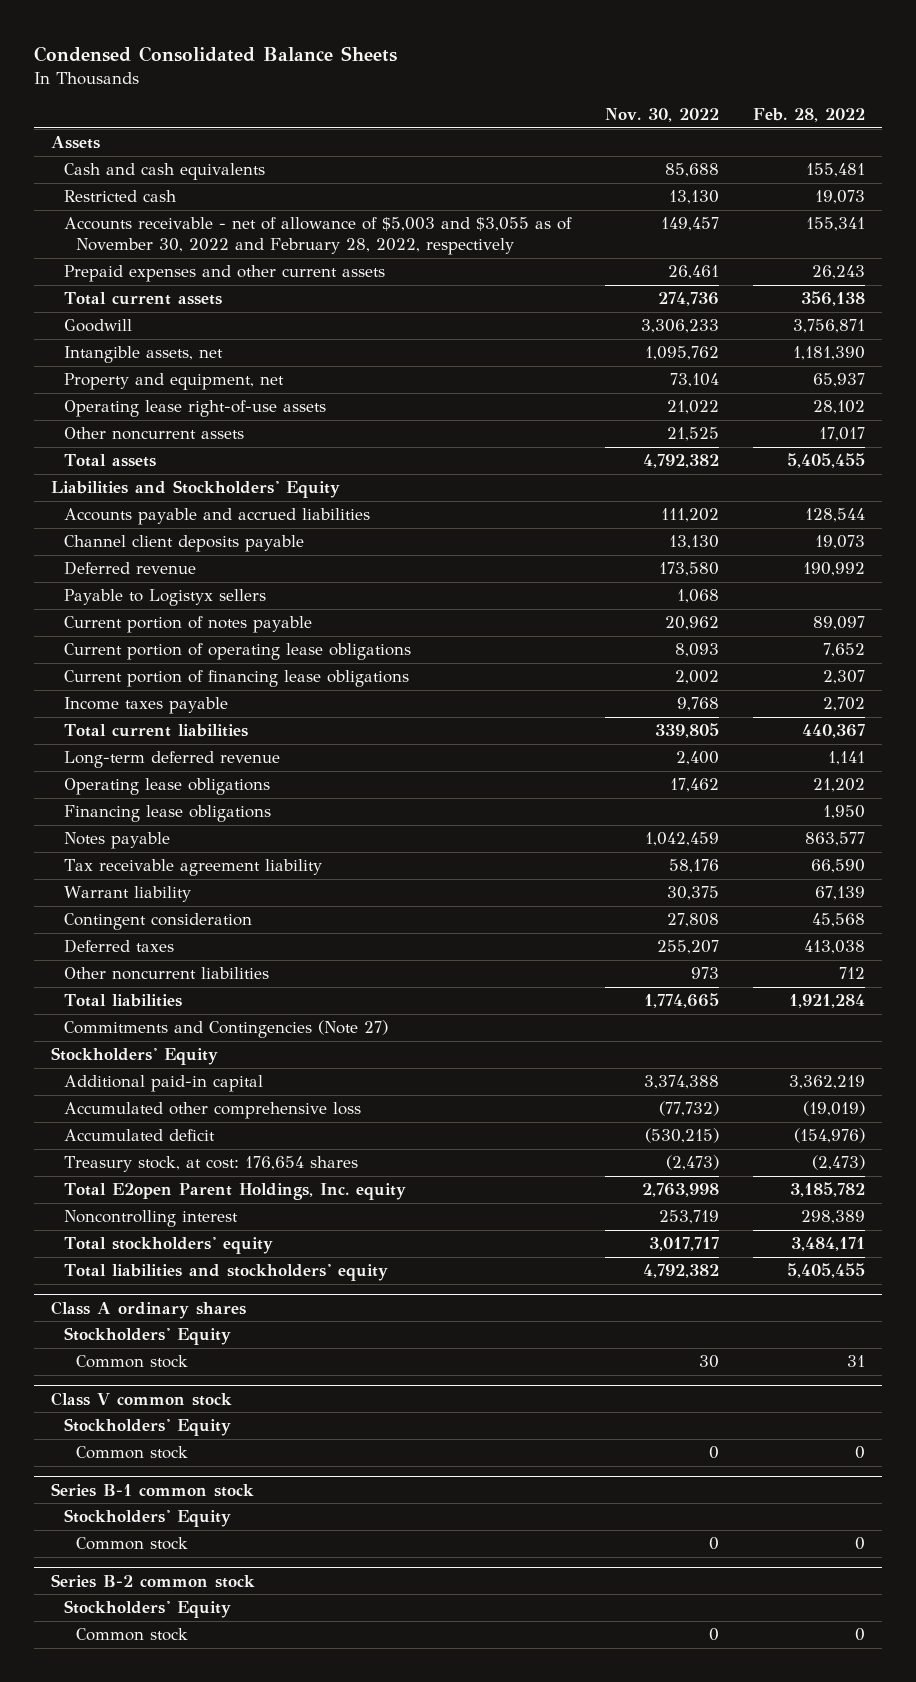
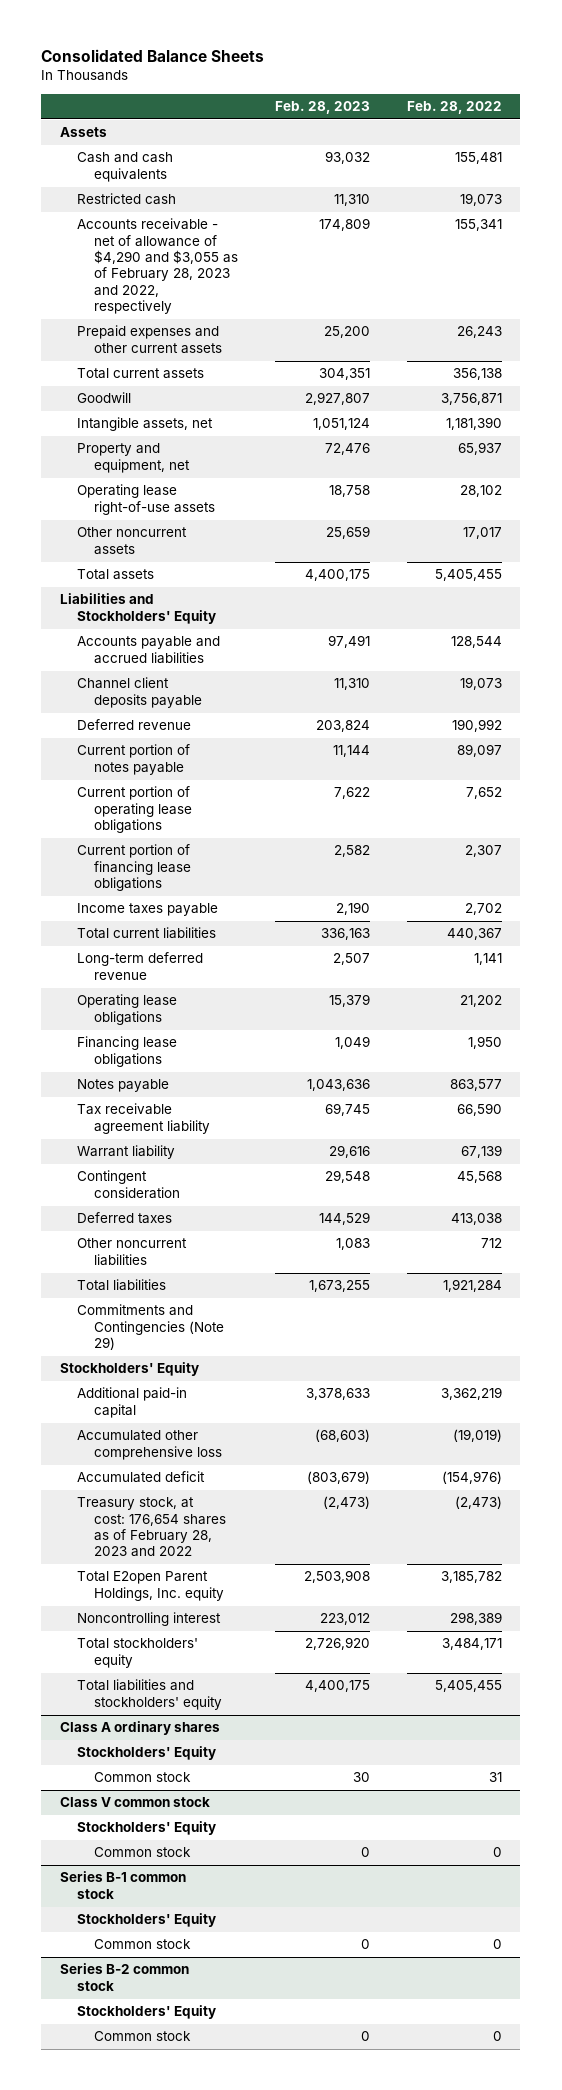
- Condensed Consolidated Balance Sheets
+ Consolidated Balance Sheets
- | Nov. 30, 2022 | Feb. 28, 2022
+ | Feb. 28, 2023 | Feb. 28, 2022
- Accounts receivable - net of allowance of $5,003 and $3,055 as of November 30, 2022 and February 28, 2022, respectively | 149,457 | 155,341
+ Accounts receivable - net of allowance of $4,290 and $3,055 as of February 28, 2023 and 2022, respectively | 174,809 | 155,341
- Payable to Logistyx sellers | 1,068 |
- Commitments and Contingencies (Note 27)
+ Commitments and Contingencies (Note 29)
- Treasury stock, at cost: 176,654 shares | (2,473) | (2,473)
+ Treasury stock, at cost: 176,654 shares as of February 28, 2023 and 2022 | (2,473) | (2,473)

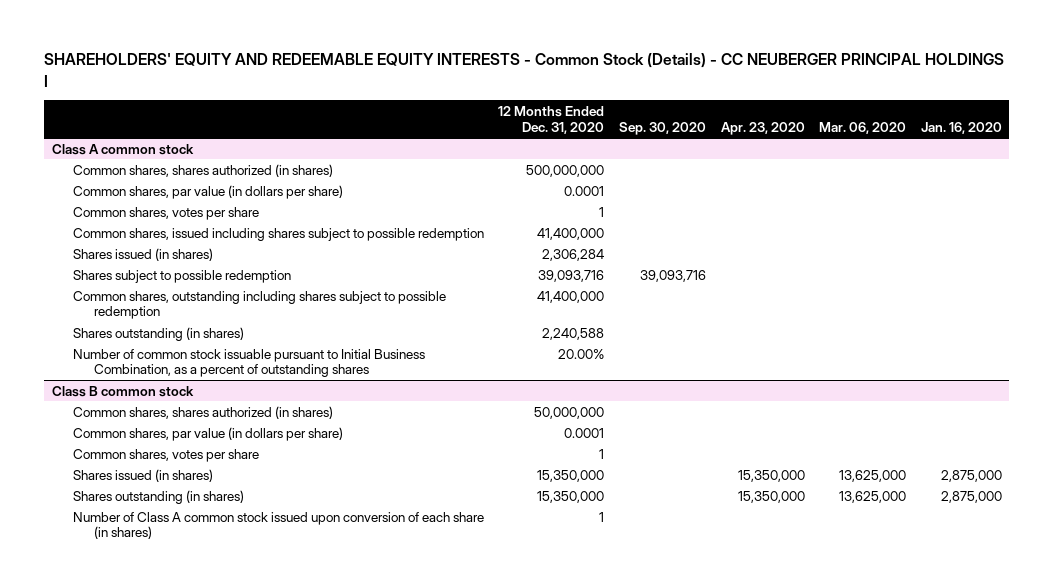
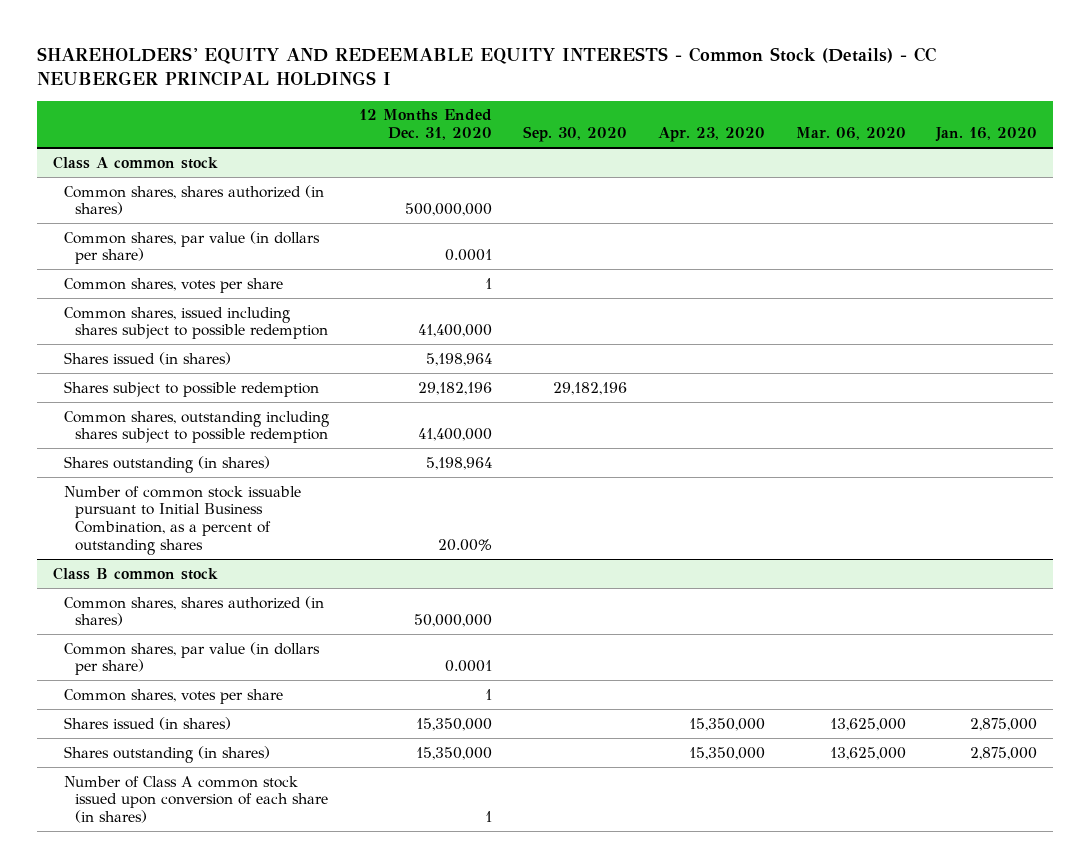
@ Class A common stock
- Shares issued (in shares) | 2,306,284 | | | |
- Shares subject to possible redemption | 39,093,716 | 39,093,716 | | |
+ Shares issued (in shares) | 5,198,964 | | | |
+ Shares subject to possible redemption | 29,182,196 | 29,182,196 | | |
- Shares outstanding (in shares) | 2,240,588 | | | |
+ Shares outstanding (in shares) | 5,198,964 | | | |

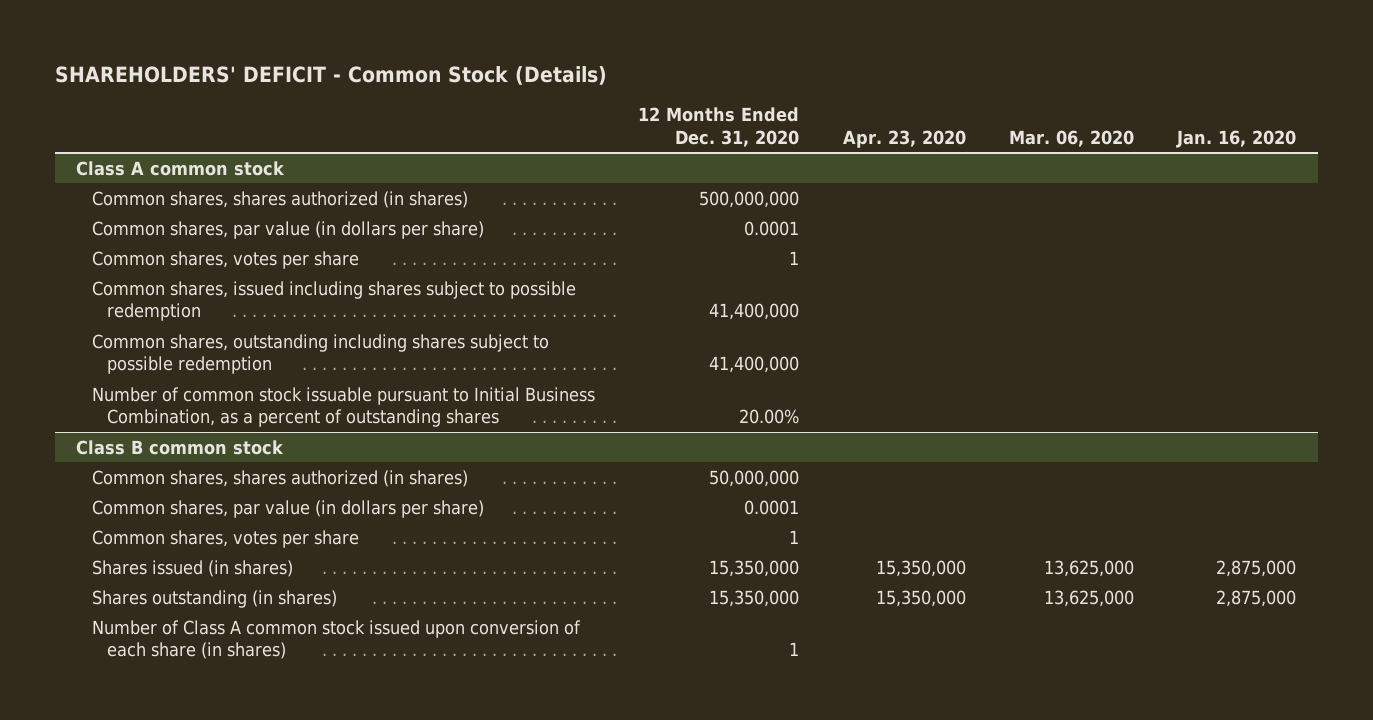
- SHAREHOLDERS' EQUITY AND REDEEMABLE EQUITY INTERESTS - Common Stock (Details) - CC NEUBERGER PRINCIPAL HOLDINGS I
+ SHAREHOLDERS' DEFICIT - Common Stock (Details)
- | 12 Months Ended Dec. 31, 2020 | Sep. 30, 2020 | Apr. 23, 2020 | Mar. 06, 2020 | Jan. 16, 2020
+ | 12 Months Ended Dec. 31, 2020 | Apr. 23, 2020 | Mar. 06, 2020 | Jan. 16, 2020
@ Class A common stock
- Shares issued (in shares) | 5,198,964 | | | |
- Shares subject to possible redemption | 29,182,196 | 29,182,196 | | |
- Shares outstanding (in shares) | 5,198,964 | | | |

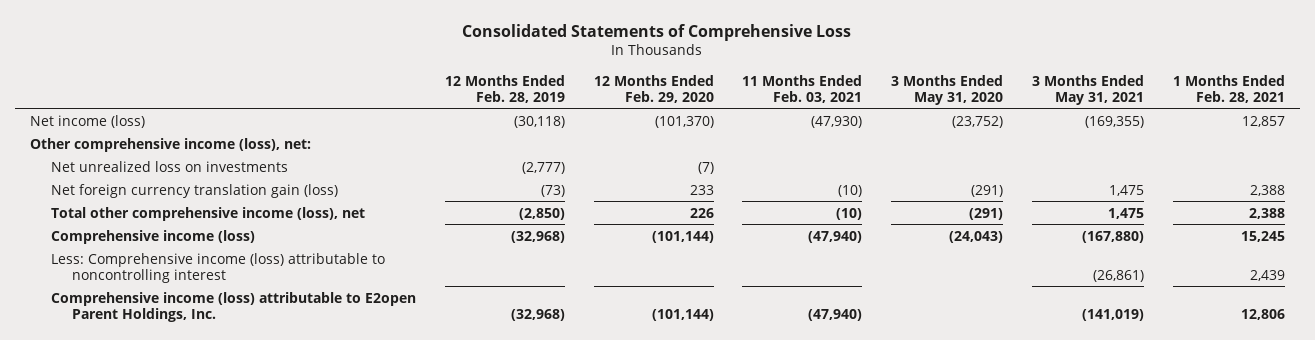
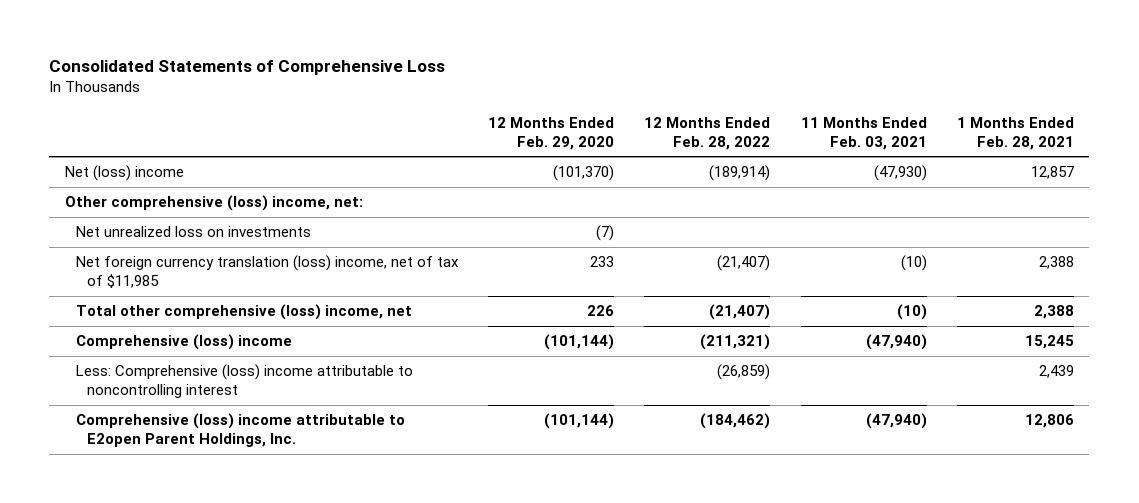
- | 12 Months Ended Feb. 28, 2019 | 12 Months Ended Feb. 29, 2020 | 11 Months Ended Feb. 03, 2021 | 3 Months Ended May 31, 2020 | 3 Months Ended May 31, 2021 | 1 Months Ended Feb. 28, 2021
+ | 12 Months Ended Feb. 29, 2020 | 12 Months Ended Feb. 28, 2022 | 11 Months Ended Feb. 03, 2021 | 1 Months Ended Feb. 28, 2021
- Net income (loss) | (30,118) | (101,370) | (47,930) | (23,752) | (169,355) | 12,857
- Other comprehensive income (loss), net:
+ Net (loss) income | (101,370) | (189,914) | (47,930) | 12,857
+ Other comprehensive (loss) income, net:
- Net foreign currency translation gain (loss) | (73) | 233 | (10) | (291) | 1,475 | 2,388
- Total other comprehensive income (loss), net | (2,850) | 226 | (10) | (291) | 1,475 | 2,388
- Comprehensive income (loss) | (32,968) | (101,144) | (47,940) | (24,043) | (167,880) | 15,245
- Less: Comprehensive income (loss) attributable to noncontrolling interest | | | | | (26,861) | 2,439
- Comprehensive income (loss) attributable to E2open Parent Holdings, Inc. | (32,968) | (101,144) | (47,940) | | (141,019) | 12,806
+ Net foreign currency translation (loss) income, net of tax of $11,985 | 233 | (21,407) | (10) | 2,388
+ Total other comprehensive (loss) income, net | 226 | (21,407) | (10) | 2,388
+ Comprehensive (loss) income | (101,144) | (211,321) | (47,940) | 15,245
+ Less: Comprehensive (loss) income attributable to noncontrolling interest | | (26,859) | | 2,439
+ Comprehensive (loss) income attributable to E2open Parent Holdings, Inc. | (101,144) | (184,462) | (47,940) | 12,806

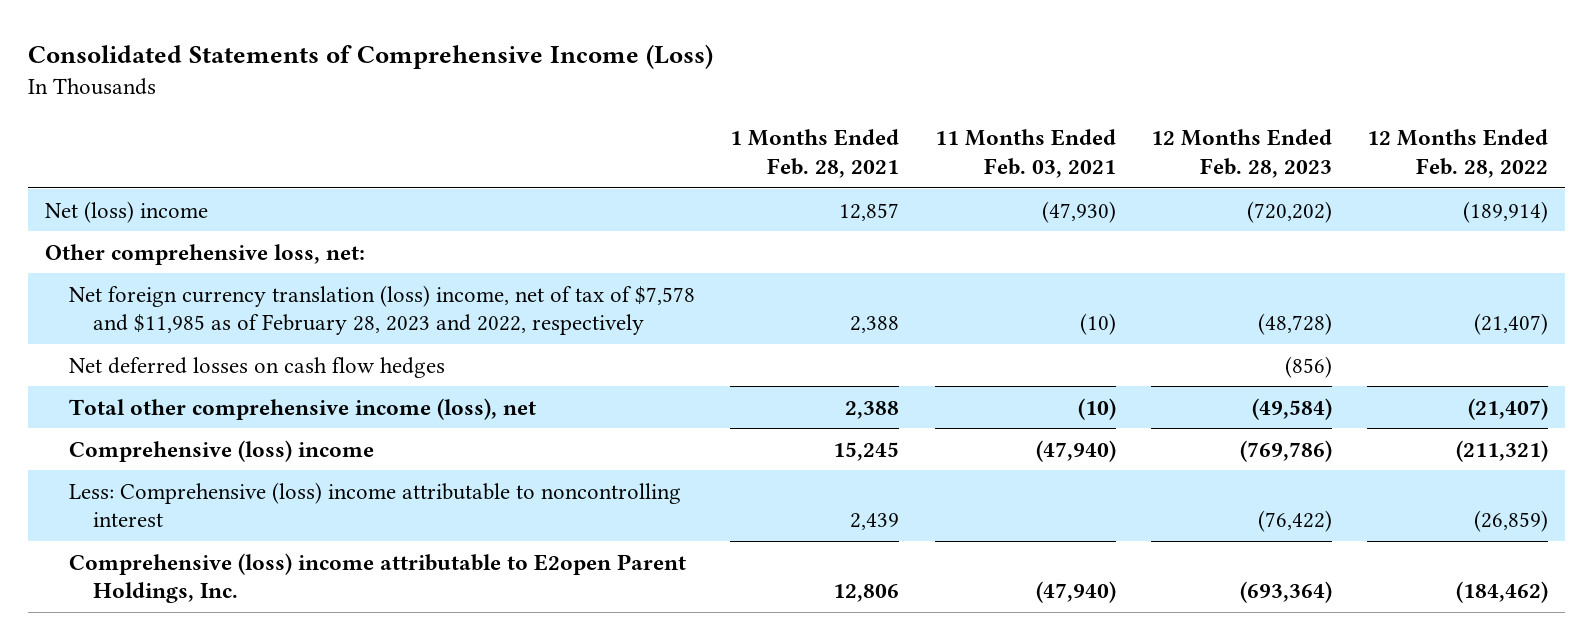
- Consolidated Statements of Comprehensive Loss
+ Consolidated Statements of Comprehensive Income (Loss)
- | 12 Months Ended Feb. 29, 2020 | 12 Months Ended Feb. 28, 2022 | 11 Months Ended Feb. 03, 2021 | 1 Months Ended Feb. 28, 2021
+ | 1 Months Ended Feb. 28, 2021 | 11 Months Ended Feb. 03, 2021 | 12 Months Ended Feb. 28, 2023 | 12 Months Ended Feb. 28, 2022
- Other comprehensive (loss) income, net:
- Net unrealized loss on investments | (7) | | |
- Net foreign currency translation (loss) income, net of tax of $11,985 | 233 | (21,407) | (10) | 2,388
- Total other comprehensive (loss) income, net | 226 | (21,407) | (10) | 2,388
+ Other comprehensive loss, net:
+ Net foreign currency translation (loss) income, net of tax of $7,578 and $11,985 as of February 28, 2023 and 2022, respectively | 2,388 | (10) | (48,728) | (21,407)
+ Net deferred losses on cash flow hedges | | | (856) |
+ Total other comprehensive income (loss), net | 2,388 | (10) | (49,584) | (21,407)

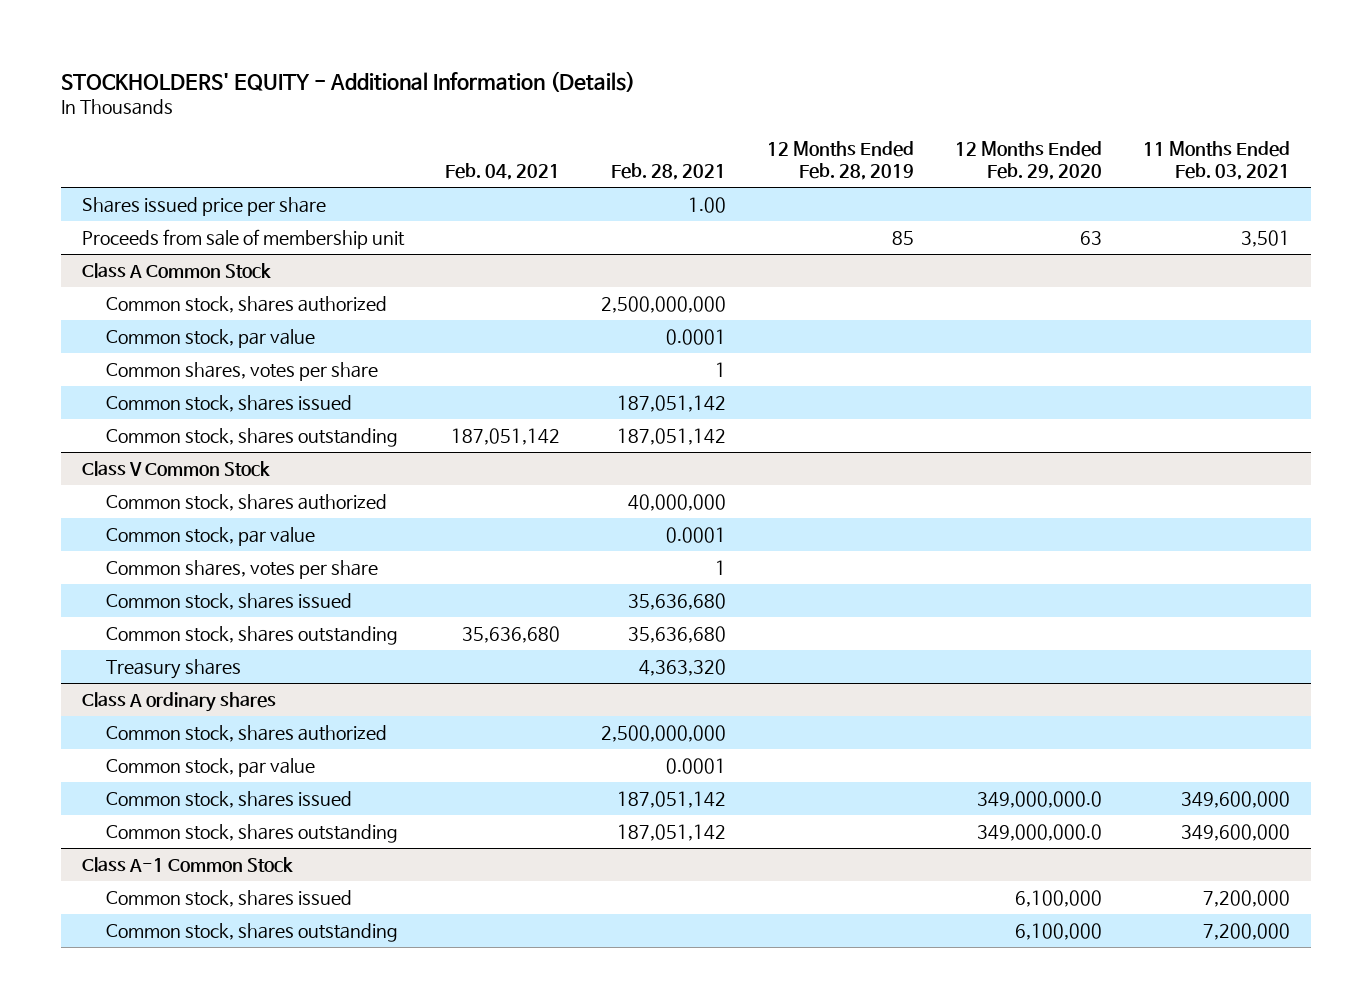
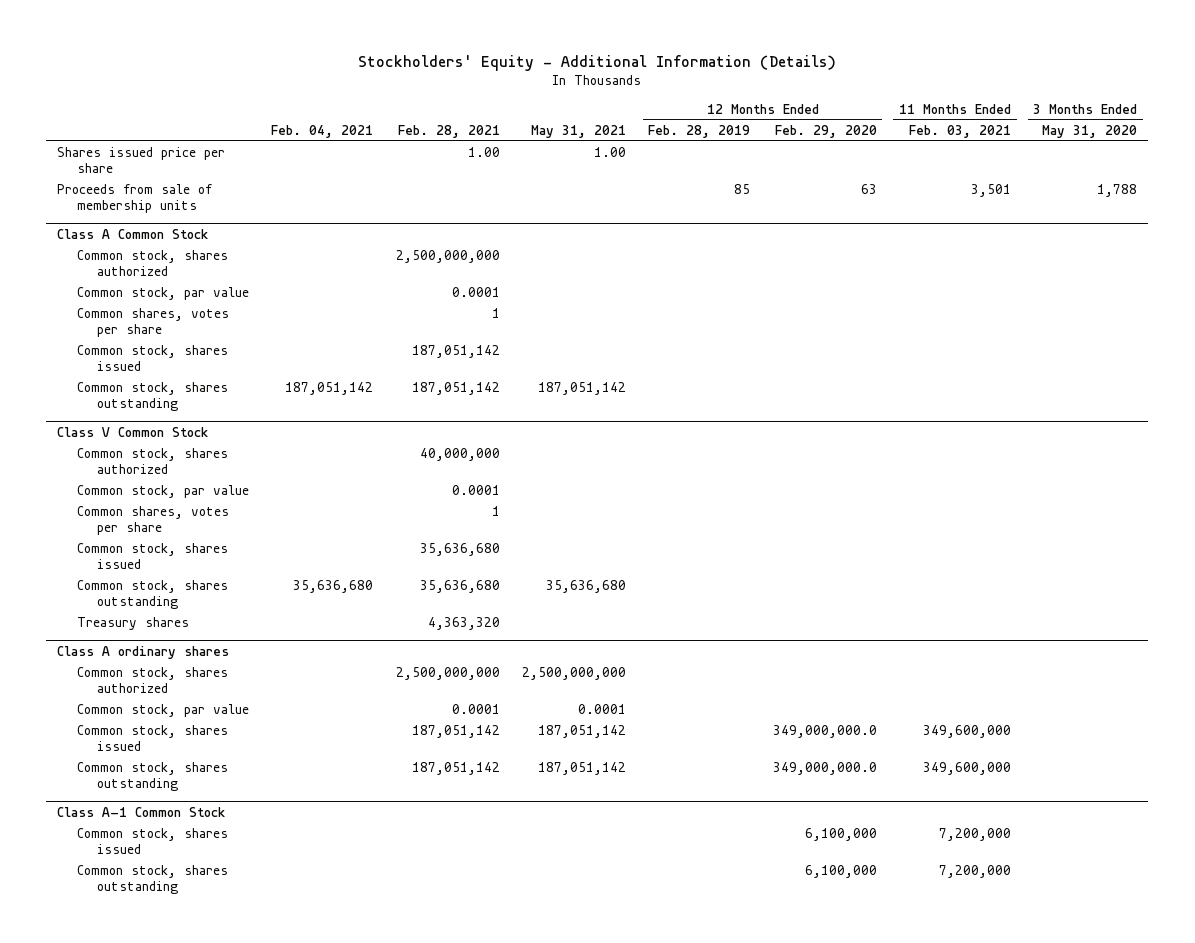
- STOCKHOLDERS' EQUITY - Additional Information (Details)
+ Stockholders' Equity - Additional Information (Details)
- | Feb. 04, 2021 | Feb. 28, 2021 | 12 Months Ended Feb. 28, 2019 | 12 Months Ended Feb. 29, 2020 | 11 Months Ended Feb. 03, 2021
+ | Feb. 04, 2021 | Feb. 28, 2021 | May 31, 2021 | 12 Months Ended Feb. 28, 2019 | 12 Months Ended Feb. 29, 2020 | 11 Months Ended Feb. 03, 2021 | 3 Months Ended May 31, 2020
- Proceeds from sale of membership unit | | | 85 | 63 | 3,501
+ Proceeds from sale of membership units | | | | 85 | 63 | 3,501 | 1,788

